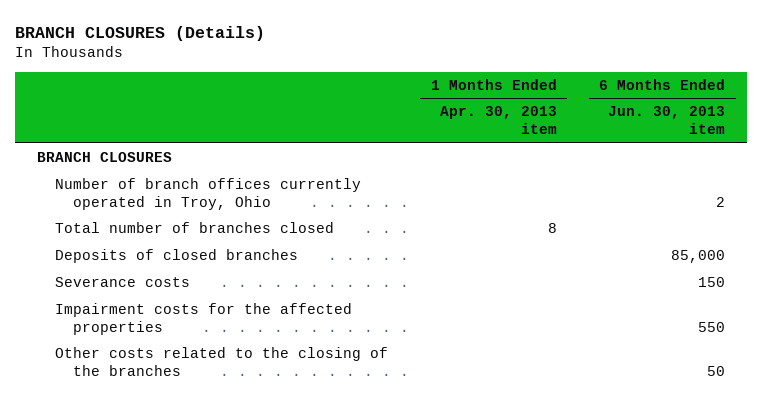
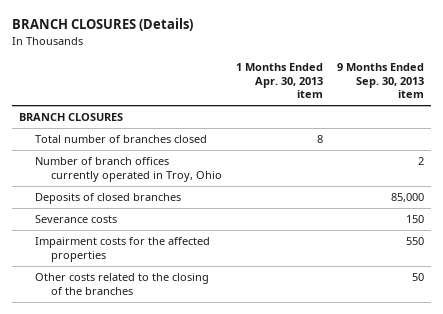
- | 1 Months Ended Apr. 30, 2013 item | 6 Months Ended Jun. 30, 2013 item
+ | 1 Months Ended Apr. 30, 2013 item | 9 Months Ended Sep. 30, 2013 item
moved down: Number of branch offices currently operated in Troy, Ohio | | 2

